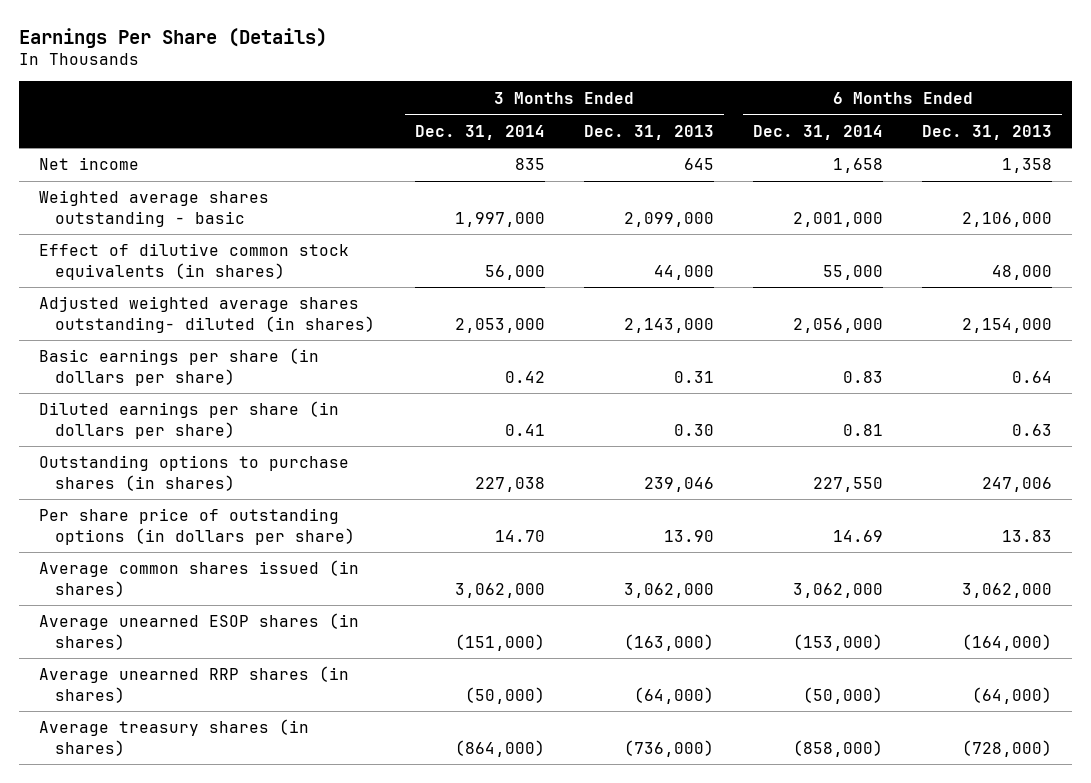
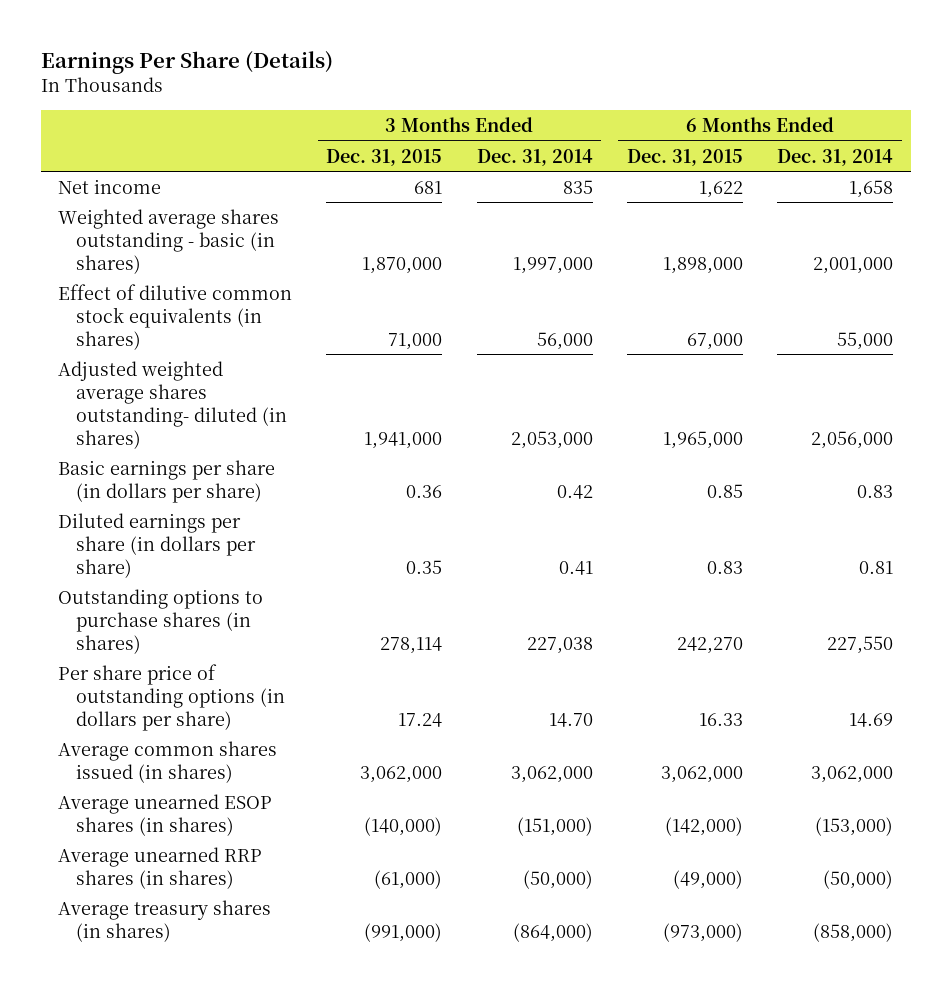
- | 3 Months Ended Dec. 31, 2014 | 3 Months Ended Dec. 31, 2013 | 6 Months Ended Dec. 31, 2014 | 6 Months Ended Dec. 31, 2013
+ | 3 Months Ended Dec. 31, 2015 | 3 Months Ended Dec. 31, 2014 | 6 Months Ended Dec. 31, 2015 | 6 Months Ended Dec. 31, 2014
- Weighted average shares outstanding - basic | 1,997,000 | 2,099,000 | 2,001,000 | 2,106,000
+ Weighted average shares outstanding - basic (in shares) | 1,870,000 | 1,997,000 | 1,898,000 | 2,001,000

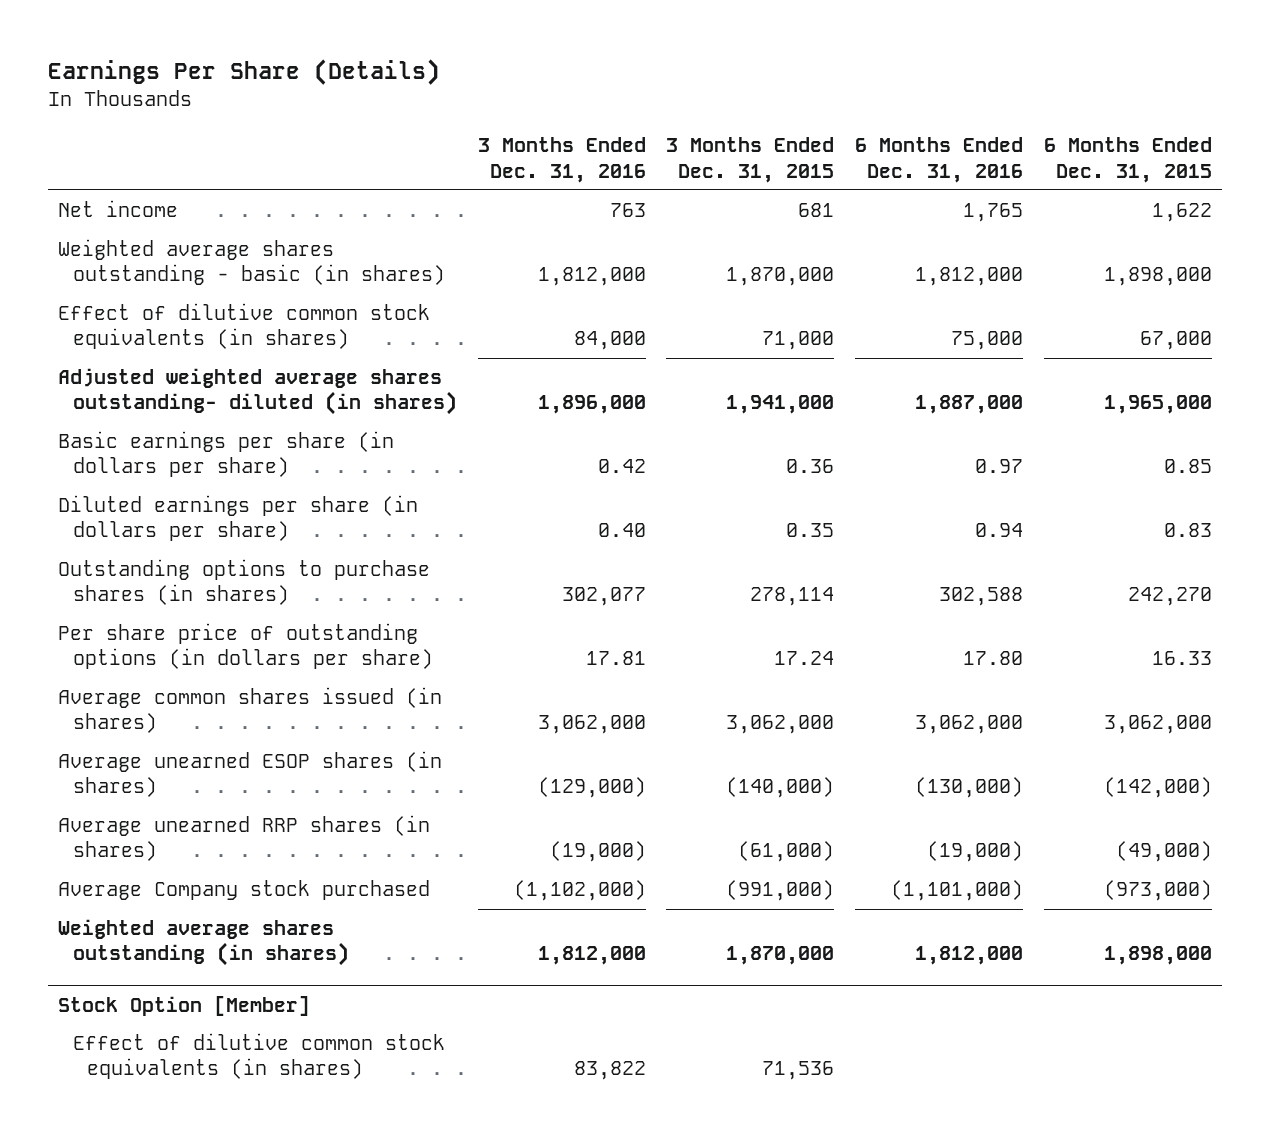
- | 3 Months Ended Dec. 31, 2015 | 3 Months Ended Dec. 31, 2014 | 6 Months Ended Dec. 31, 2015 | 6 Months Ended Dec. 31, 2014
+ | 3 Months Ended Dec. 31, 2016 | 3 Months Ended Dec. 31, 2015 | 6 Months Ended Dec. 31, 2016 | 6 Months Ended Dec. 31, 2015
- Average treasury shares (in shares) | (991,000) | (864,000) | (973,000) | (858,000)
+ Average Company stock purchased | (1,102,000) | (991,000) | (1,101,000) | (973,000)
+ Weighted average shares outstanding (in shares) | 1,812,000 | 1,870,000 | 1,812,000 | 1,898,000
+ Stock Option [Member]
+ Effect of dilutive common stock equivalents (in shares) | 83,822 | 71,536 | |

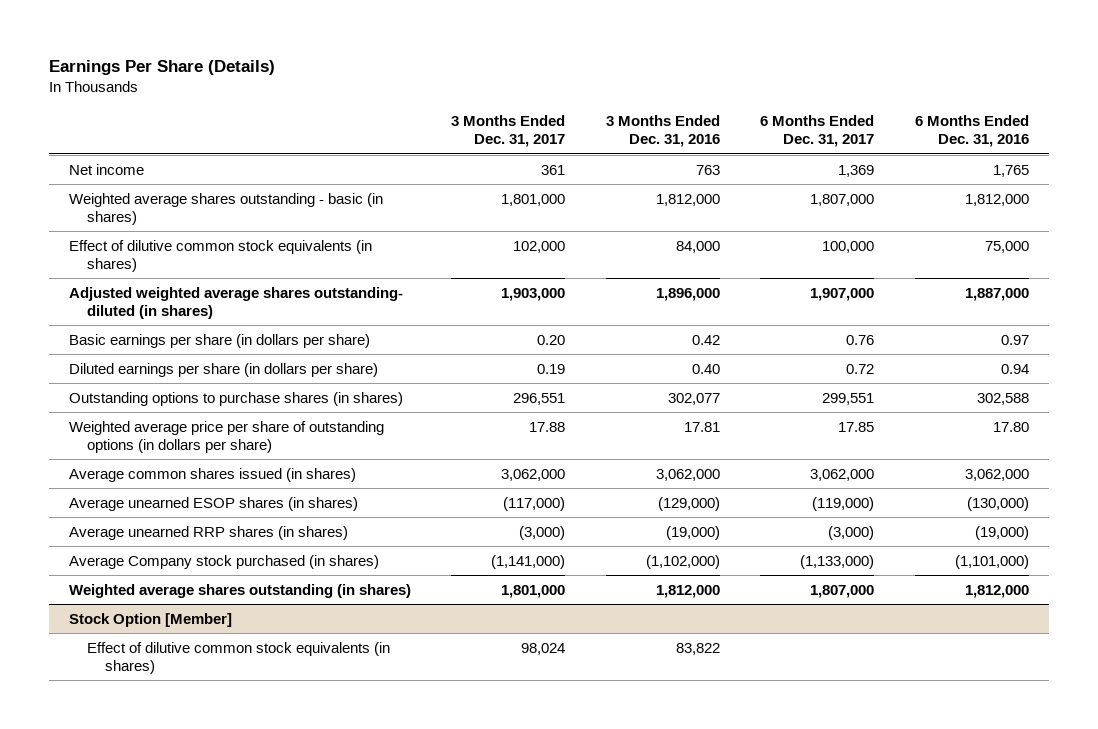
- | 3 Months Ended Dec. 31, 2016 | 3 Months Ended Dec. 31, 2015 | 6 Months Ended Dec. 31, 2016 | 6 Months Ended Dec. 31, 2015
+ | 3 Months Ended Dec. 31, 2017 | 3 Months Ended Dec. 31, 2016 | 6 Months Ended Dec. 31, 2017 | 6 Months Ended Dec. 31, 2016
- Per share price of outstanding options (in dollars per share) | 17.81 | 17.24 | 17.80 | 16.33
+ Weighted average price per share of outstanding options (in dollars per share) | 17.88 | 17.81 | 17.85 | 17.80
- Average Company stock purchased | (1,102,000) | (991,000) | (1,101,000) | (973,000)
+ Average Company stock purchased (in shares) | (1,141,000) | (1,102,000) | (1,133,000) | (1,101,000)

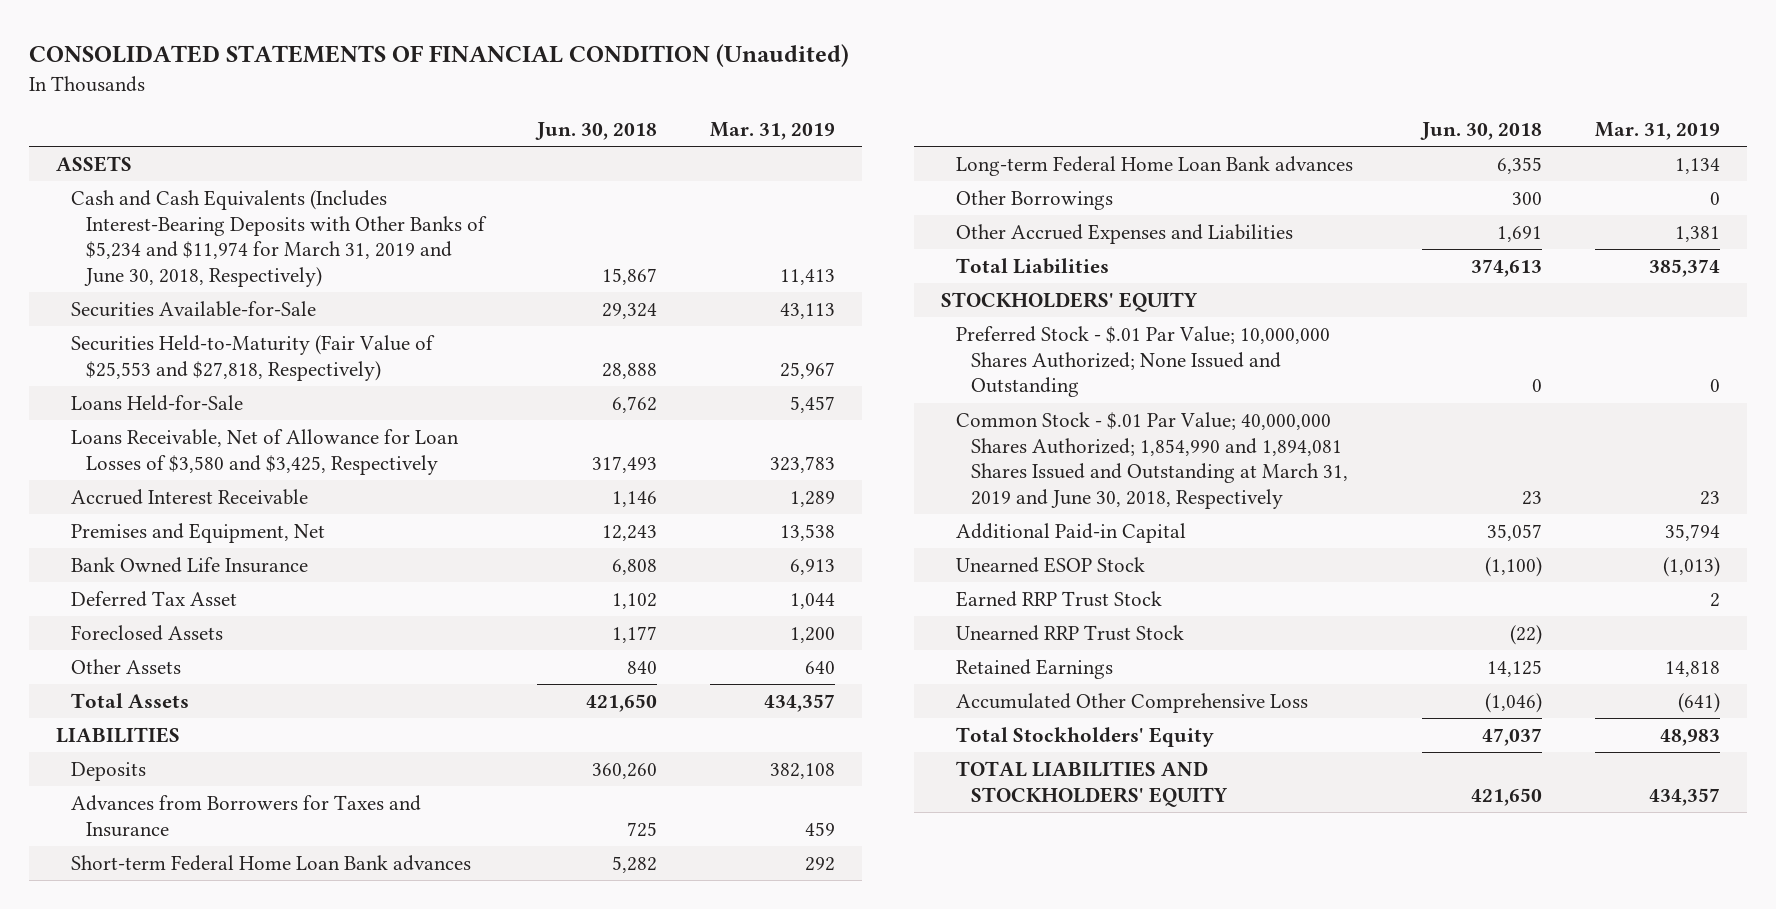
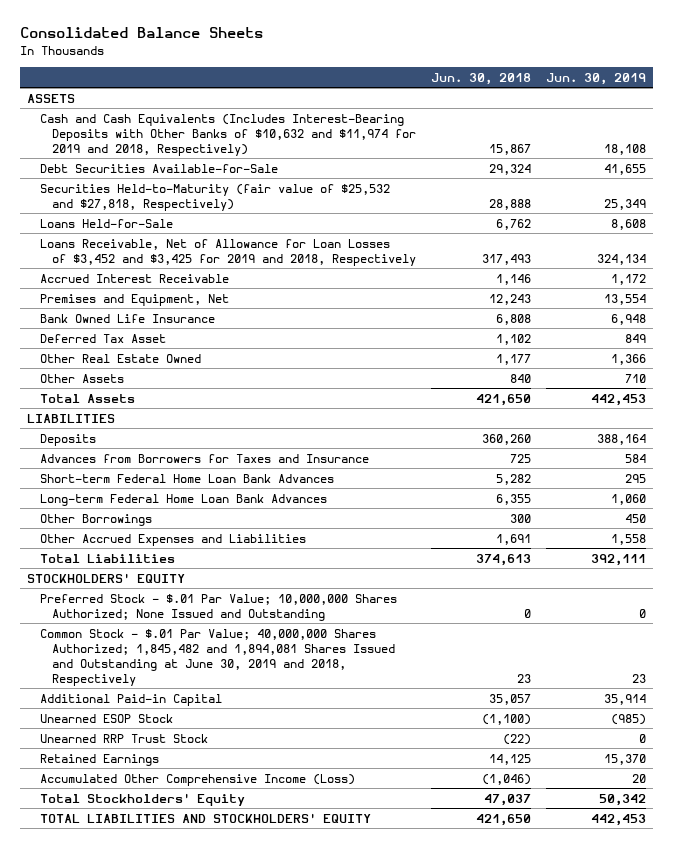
- CONSOLIDATED STATEMENTS OF FINANCIAL CONDITION (Unaudited)
+ Consolidated Balance Sheets
- | Jun. 30, 2018 | Mar. 31, 2019
+ | Jun. 30, 2018 | Jun. 30, 2019
- Cash and Cash Equivalents (Includes Interest-Bearing Deposits with Other Banks of $5,234 and $11,974 for March 31, 2019 and June 30, 2018, Respectively) | 15,867 | 11,413
- Securities Available-for-Sale | 29,324 | 43,113
- Securities Held-to-Maturity (Fair Value of $25,553 and $27,818, Respectively) | 28,888 | 25,967
+ Cash and Cash Equivalents (Includes Interest-Bearing Deposits with Other Banks of $10,632 and $11,974 for 2019 and 2018, Respectively) | 15,867 | 18,108
+ Debt Securities Available-for-Sale | 29,324 | 41,655
+ Securities Held-to-Maturity (fair value of $25,532 and $27,818, Respectively) | 28,888 | 25,349
- Loans Receivable, Net of Allowance for Loan Losses of $3,580 and $3,425, Respectively | 317,493 | 323,783
+ Loans Receivable, Net of Allowance for Loan Losses of $3,452 and $3,425 for 2019 and 2018, Respectively | 317,493 | 324,134
- Foreclosed Assets | 1,177 | 1,200
+ Other Real Estate Owned | 1,177 | 1,366
- Short-term Federal Home Loan Bank advances | 5,282 | 292
- Long-term Federal Home Loan Bank advances | 6,355 | 1,134
+ Short-term Federal Home Loan Bank Advances | 5,282 | 295
+ Long-term Federal Home Loan Bank Advances | 6,355 | 1,060
- Common Stock - $.01 Par Value; 40,000,000 Shares Authorized; 1,854,990 and 1,894,081 Shares Issued and Outstanding at March 31, 2019 and June 30, 2018, Respectively | 23 | 23
+ Common Stock - $.01 Par Value; 40,000,000 Shares Authorized; 1,845,482 and 1,894,081 Shares Issued and Outstanding at June 30, 2019 and 2018, Respectively | 23 | 23
- Earned RRP Trust Stock | | 2
- Accumulated Other Comprehensive Loss | (1,046) | (641)
+ Accumulated Other Comprehensive Income (Loss) | (1,046) | 20

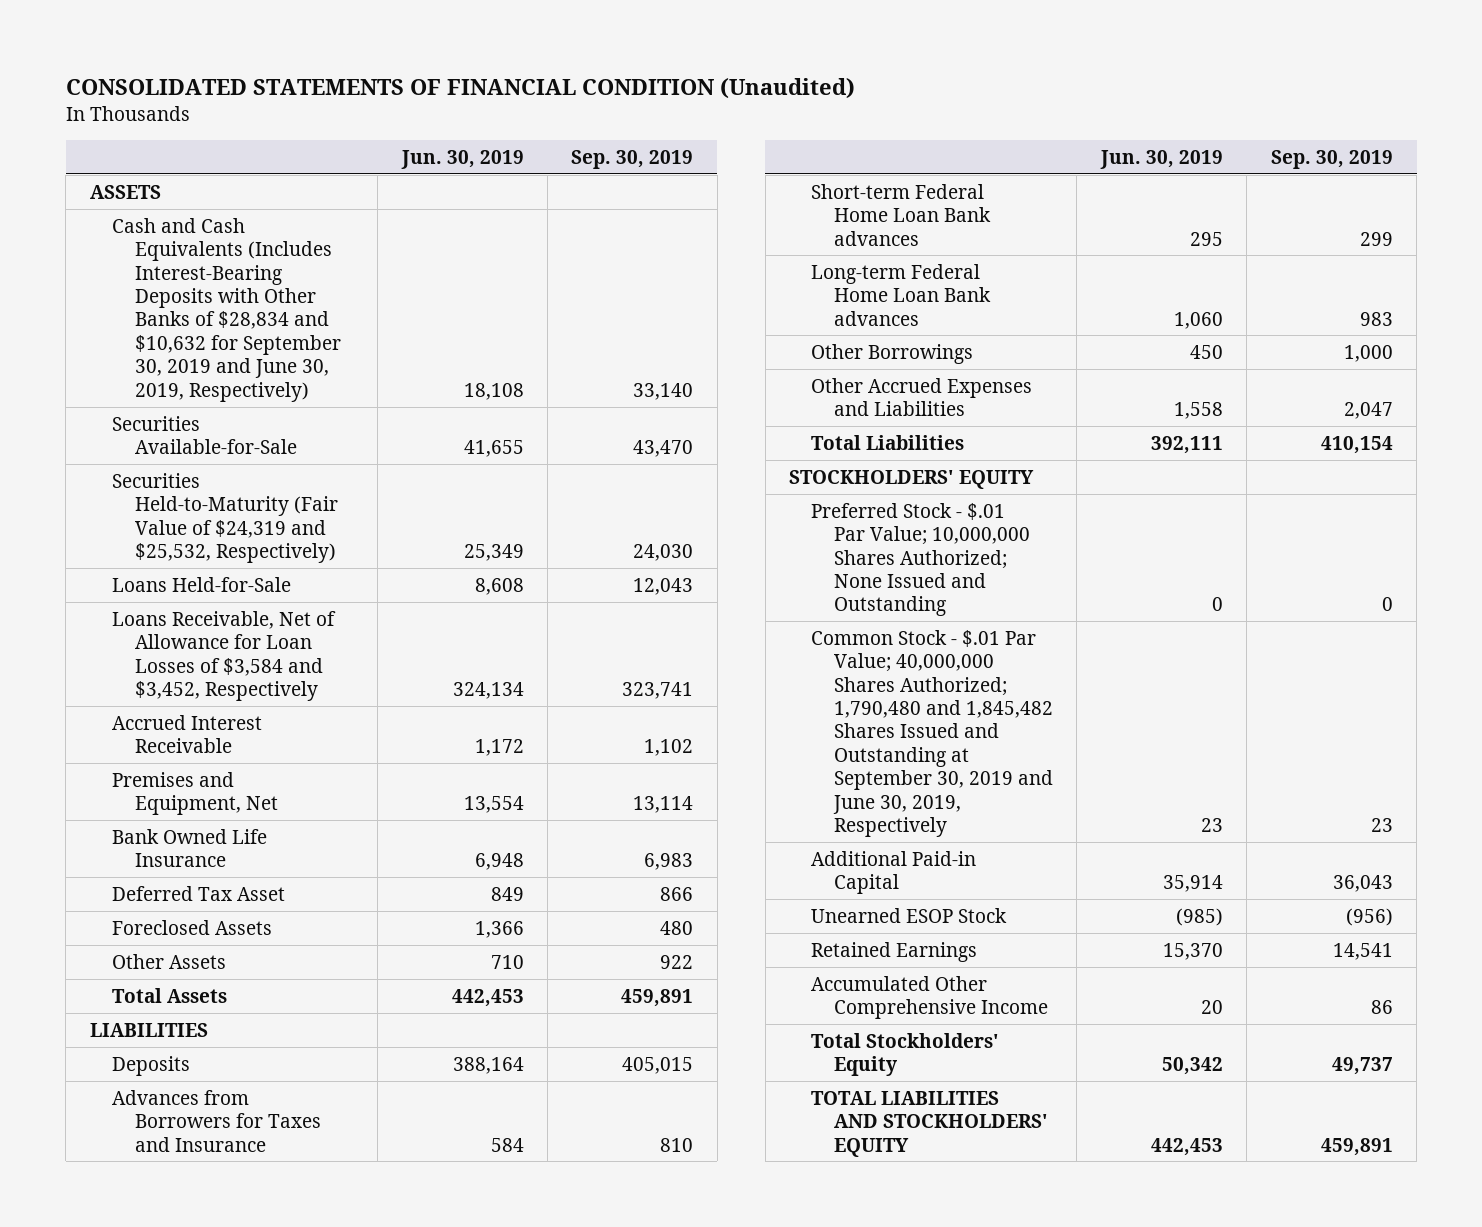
- Consolidated Balance Sheets
+ CONSOLIDATED STATEMENTS OF FINANCIAL CONDITION (Unaudited)
- | Jun. 30, 2018 | Jun. 30, 2019
+ | Jun. 30, 2019 | Sep. 30, 2019
- Cash and Cash Equivalents (Includes Interest-Bearing Deposits with Other Banks of $10,632 and $11,974 for 2019 and 2018, Respectively) | 15,867 | 18,108
- Debt Securities Available-for-Sale | 29,324 | 41,655
- Securities Held-to-Maturity (fair value of $25,532 and $27,818, Respectively) | 28,888 | 25,349
+ Cash and Cash Equivalents (Includes Interest-Bearing Deposits with Other Banks of $28,834 and $10,632 for September 30, 2019 and June 30, 2019, Respectively) | 18,108 | 33,140
+ Securities Available-for-Sale | 41,655 | 43,470
+ Securities Held-to-Maturity (Fair Value of $24,319 and $25,532, Respectively) | 25,349 | 24,030
- Loans Receivable, Net of Allowance for Loan Losses of $3,452 and $3,425 for 2019 and 2018, Respectively | 317,493 | 324,134
+ Loans Receivable, Net of Allowance for Loan Losses of $3,584 and $3,452, Respectively | 324,134 | 323,741
- Other Real Estate Owned | 1,177 | 1,366
+ Foreclosed Assets | 1,366 | 480
- Short-term Federal Home Loan Bank Advances | 5,282 | 295
- Long-term Federal Home Loan Bank Advances | 6,355 | 1,060
+ Short-term Federal Home Loan Bank advances | 295 | 299
+ Long-term Federal Home Loan Bank advances | 1,060 | 983
- Common Stock - $.01 Par Value; 40,000,000 Shares Authorized; 1,845,482 and 1,894,081 Shares Issued and Outstanding at June 30, 2019 and 2018, Respectively | 23 | 23
+ Common Stock - $.01 Par Value; 40,000,000 Shares Authorized; 1,790,480 and 1,845,482 Shares Issued and Outstanding at September 30, 2019 and June 30, 2019, Respectively | 23 | 23
- Unearned RRP Trust Stock | (22) | 0
- Accumulated Other Comprehensive Income (Loss) | (1,046) | 20
+ Accumulated Other Comprehensive Income | 20 | 86

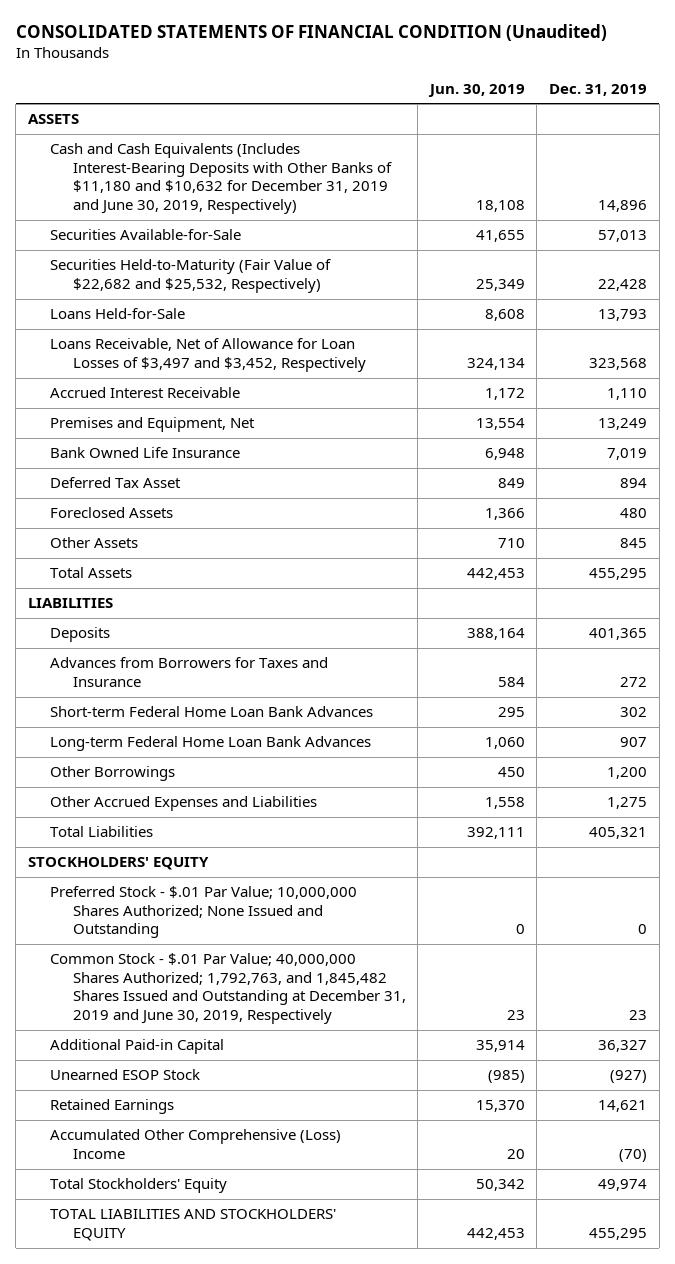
- | Jun. 30, 2019 | Sep. 30, 2019
+ | Jun. 30, 2019 | Dec. 31, 2019
- Cash and Cash Equivalents (Includes Interest-Bearing Deposits with Other Banks of $28,834 and $10,632 for September 30, 2019 and June 30, 2019, Respectively) | 18,108 | 33,140
+ Cash and Cash Equivalents (Includes Interest-Bearing Deposits with Other Banks of $11,180 and $10,632 for December 31, 2019 and June 30, 2019, Respectively) | 18,108 | 14,896
- Securities Held-to-Maturity (Fair Value of $24,319 and $25,532, Respectively) | 25,349 | 24,030
+ Securities Held-to-Maturity (Fair Value of $22,682 and $25,532, Respectively) | 25,349 | 22,428
- Loans Receivable, Net of Allowance for Loan Losses of $3,584 and $3,452, Respectively | 324,134 | 323,741
+ Loans Receivable, Net of Allowance for Loan Losses of $3,497 and $3,452, Respectively | 324,134 | 323,568
- Short-term Federal Home Loan Bank advances | 295 | 299
- Long-term Federal Home Loan Bank advances | 1,060 | 983
+ Short-term Federal Home Loan Bank Advances | 295 | 302
+ Long-term Federal Home Loan Bank Advances | 1,060 | 907
- Common Stock - $.01 Par Value; 40,000,000 Shares Authorized; 1,790,480 and 1,845,482 Shares Issued and Outstanding at September 30, 2019 and June 30, 2019, Respectively | 23 | 23
+ Common Stock - $.01 Par Value; 40,000,000 Shares Authorized; 1,792,763, and 1,845,482 Shares Issued and Outstanding at December 31, 2019 and June 30, 2019, Respectively | 23 | 23
- Accumulated Other Comprehensive Income | 20 | 86
+ Accumulated Other Comprehensive (Loss) Income | 20 | (70)

